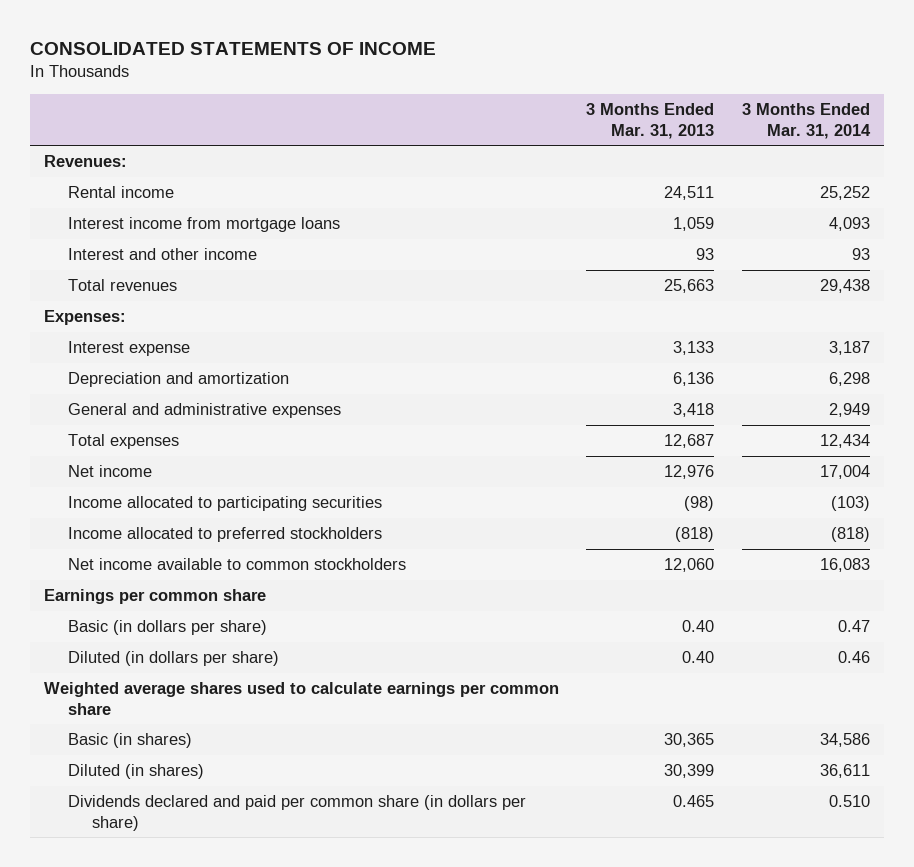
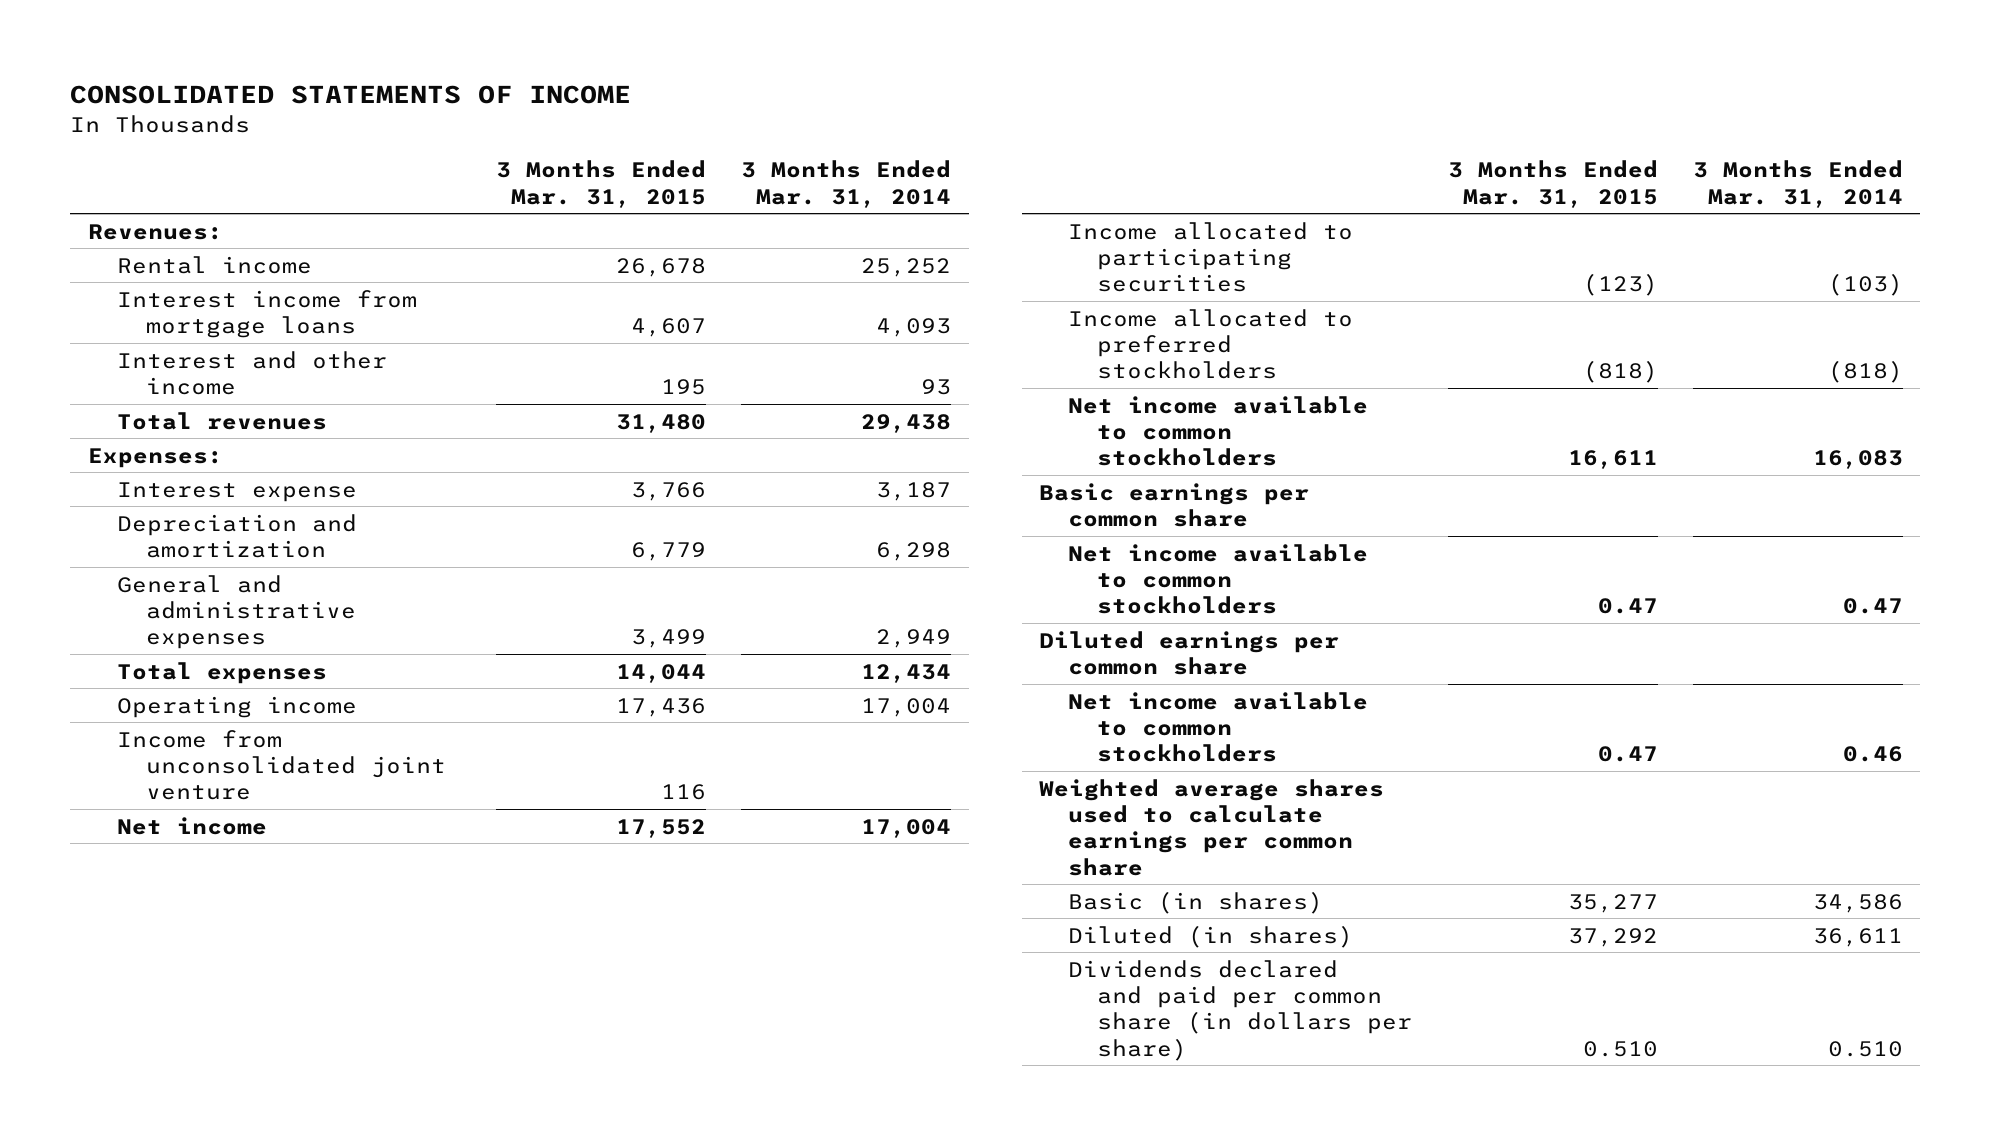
- | 3 Months Ended Mar. 31, 2013 | 3 Months Ended Mar. 31, 2014
+ | 3 Months Ended Mar. 31, 2015 | 3 Months Ended Mar. 31, 2014
+ Operating income | 17,436 | 17,004
+ Income from unconsolidated joint venture | 116 |
- Earnings per common share
- Basic (in dollars per share) | 0.40 | 0.47
- Diluted (in dollars per share) | 0.40 | 0.46
+ Basic earnings per common share
+ Net income available to common stockholders | 0.47 | 0.47
+ Diluted earnings per common share
+ Net income available to common stockholders | 0.47 | 0.46

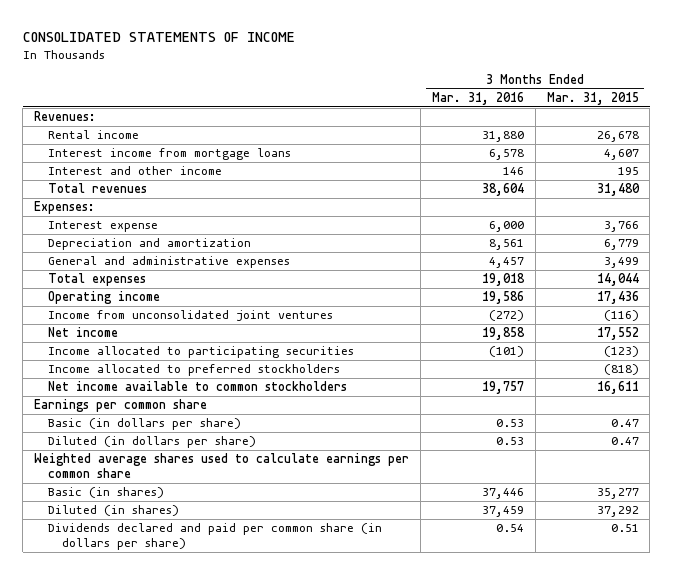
- | 3 Months Ended Mar. 31, 2015 | 3 Months Ended Mar. 31, 2014
+ | 3 Months Ended Mar. 31, 2016 | 3 Months Ended Mar. 31, 2015
- Income from unconsolidated joint venture | 116 |
+ Income from unconsolidated joint ventures | (272) | (116)
- Basic earnings per common share
- Net income available to common stockholders | 0.47 | 0.47
- Diluted earnings per common share
- Net income available to common stockholders | 0.47 | 0.46
+ Earnings per common share
+ Basic (in dollars per share) | 0.53 | 0.47
+ Diluted (in dollars per share) | 0.53 | 0.47
- Dividends declared and paid per common share (in dollars per share) | 0.510 | 0.510
+ Dividends declared and paid per common share (in dollars per share) | 0.54 | 0.51

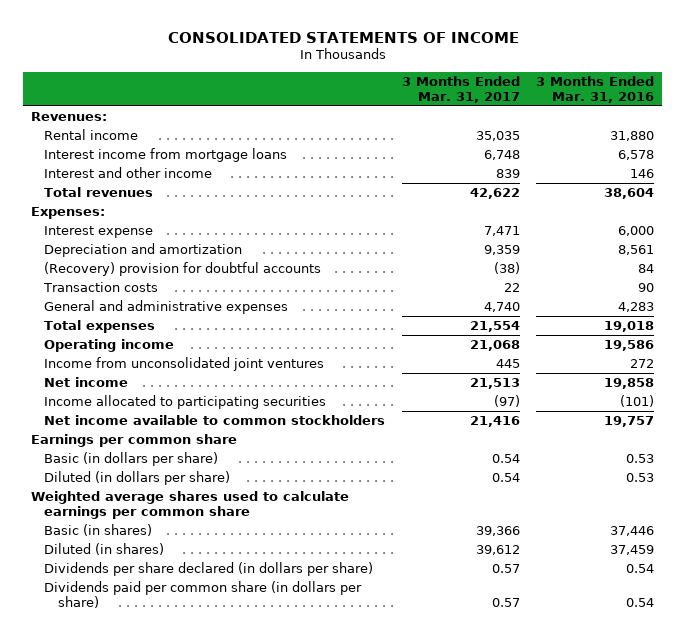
- | 3 Months Ended Mar. 31, 2016 | 3 Months Ended Mar. 31, 2015
+ | 3 Months Ended Mar. 31, 2017 | 3 Months Ended Mar. 31, 2016
- General and administrative expenses | 4,457 | 3,499
+ (Recovery) provision for doubtful accounts | (38) | 84
+ Transaction costs | 22 | 90
+ General and administrative expenses | 4,740 | 4,283
- Income from unconsolidated joint ventures | (272) | (116)
+ Income from unconsolidated joint ventures | 445 | 272
- Income allocated to preferred stockholders | | (818)
- Dividends declared and paid per common share (in dollars per share) | 0.54 | 0.51
+ Dividends per share declared (in dollars per share) | 0.57 | 0.54
+ Dividends paid per common share (in dollars per share) | 0.57 | 0.54

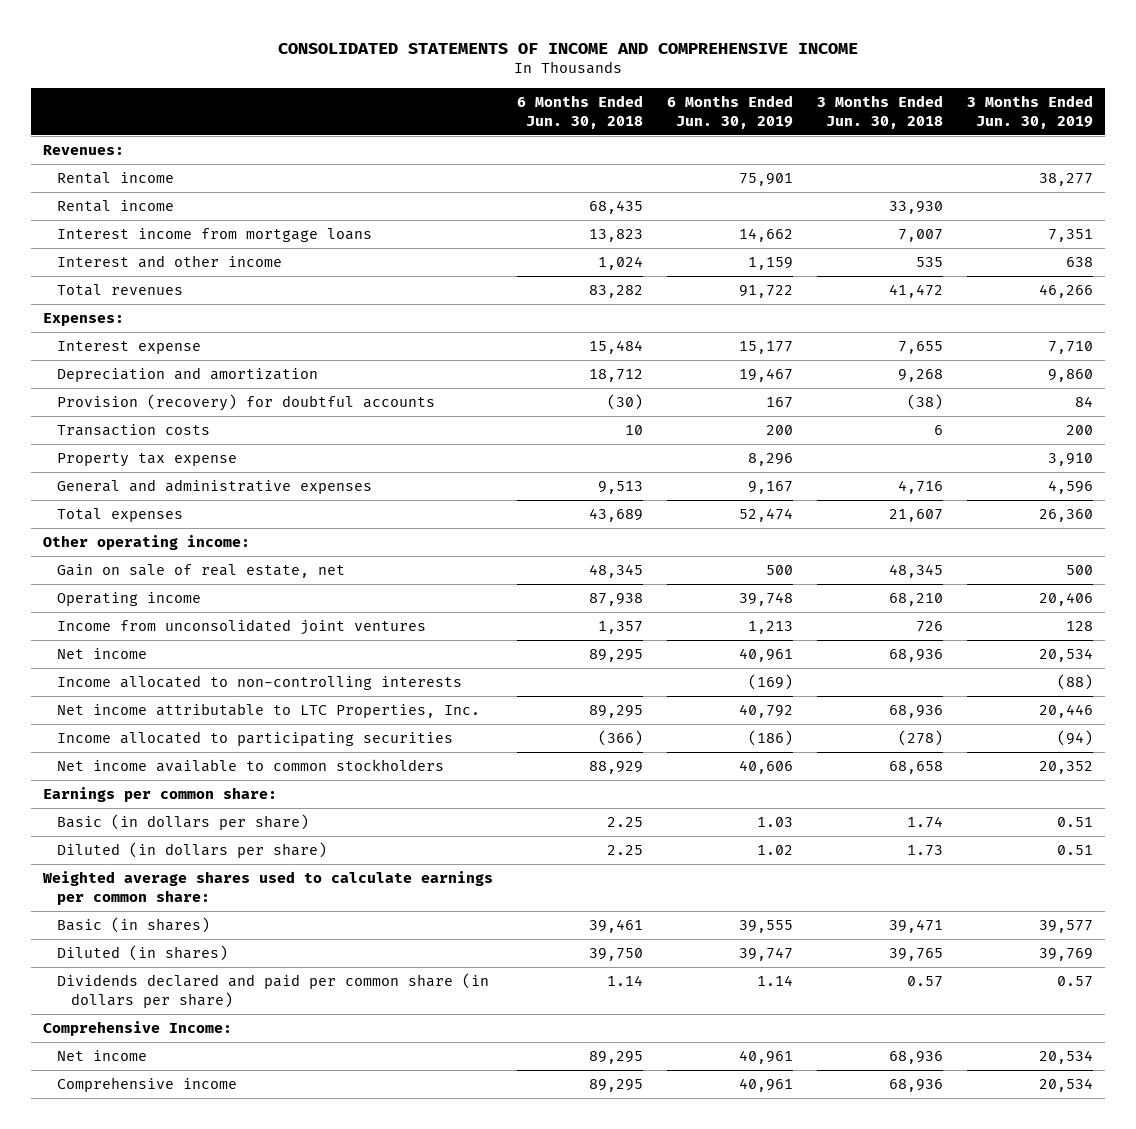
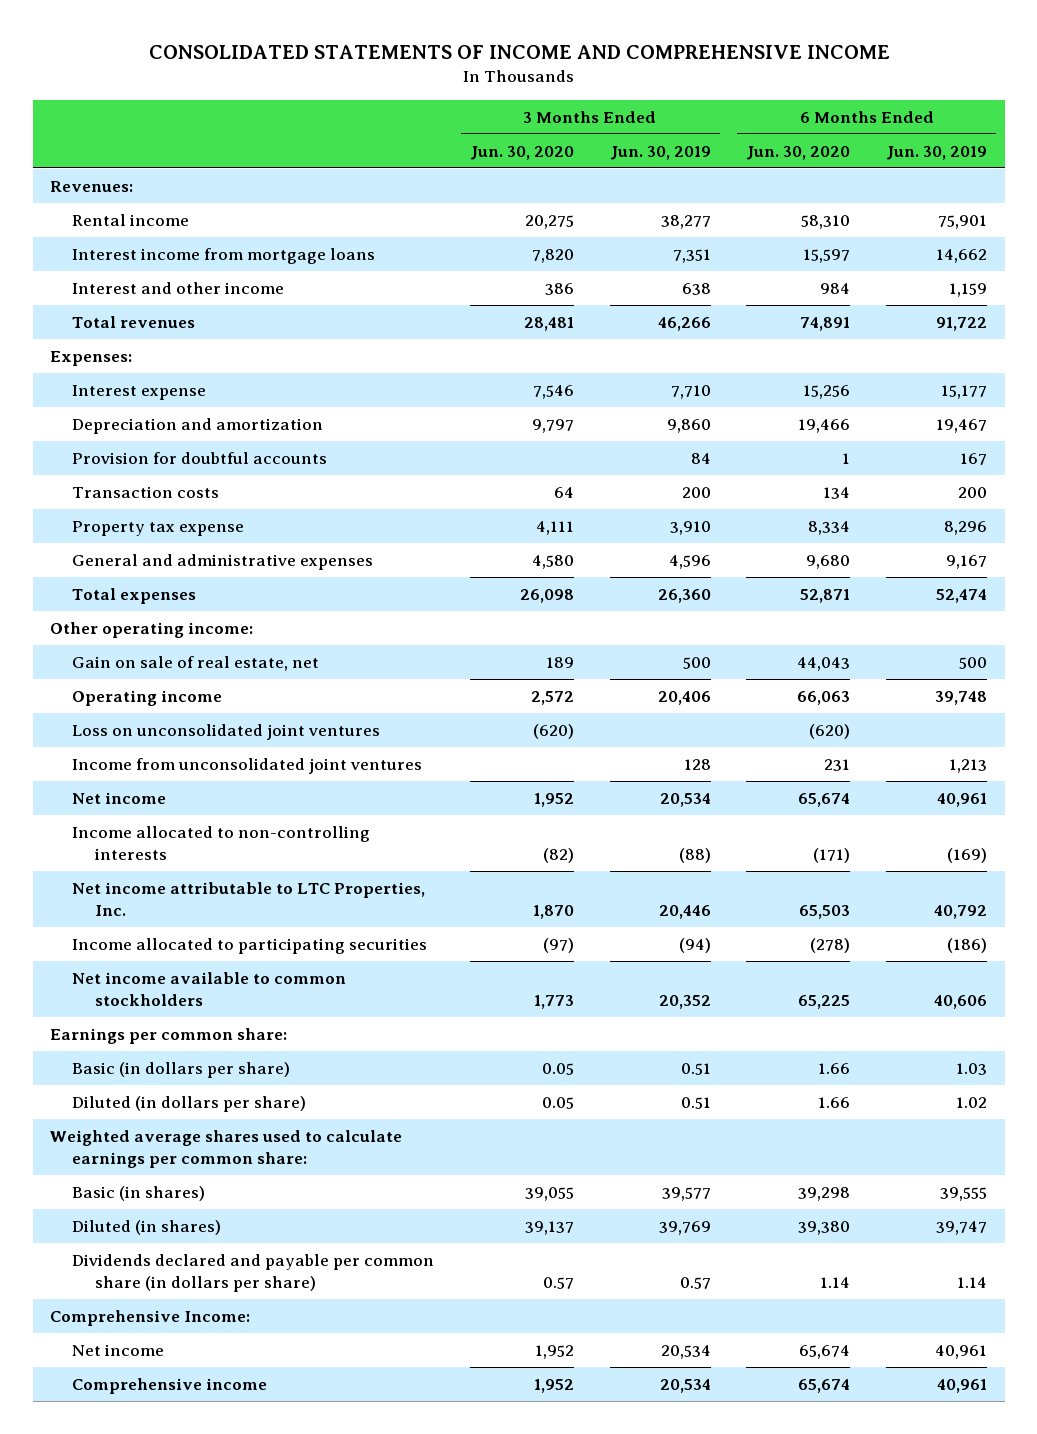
- | 6 Months Ended Jun. 30, 2018 | 6 Months Ended Jun. 30, 2019 | 3 Months Ended Jun. 30, 2018 | 3 Months Ended Jun. 30, 2019
+ | 3 Months Ended Jun. 30, 2020 | 3 Months Ended Jun. 30, 2019 | 6 Months Ended Jun. 30, 2020 | 6 Months Ended Jun. 30, 2019
- Rental income | 68,435 | | 33,930 |
- Provision (recovery) for doubtful accounts | (30) | 167 | (38) | 84
+ Provision for doubtful accounts | | 84 | 1 | 167
+ Loss on unconsolidated joint ventures | (620) | | (620) |
- Dividends declared and paid per common share (in dollars per share) | 1.14 | 1.14 | 0.57 | 0.57
+ Dividends declared and payable per common share (in dollars per share) | 0.57 | 0.57 | 1.14 | 1.14

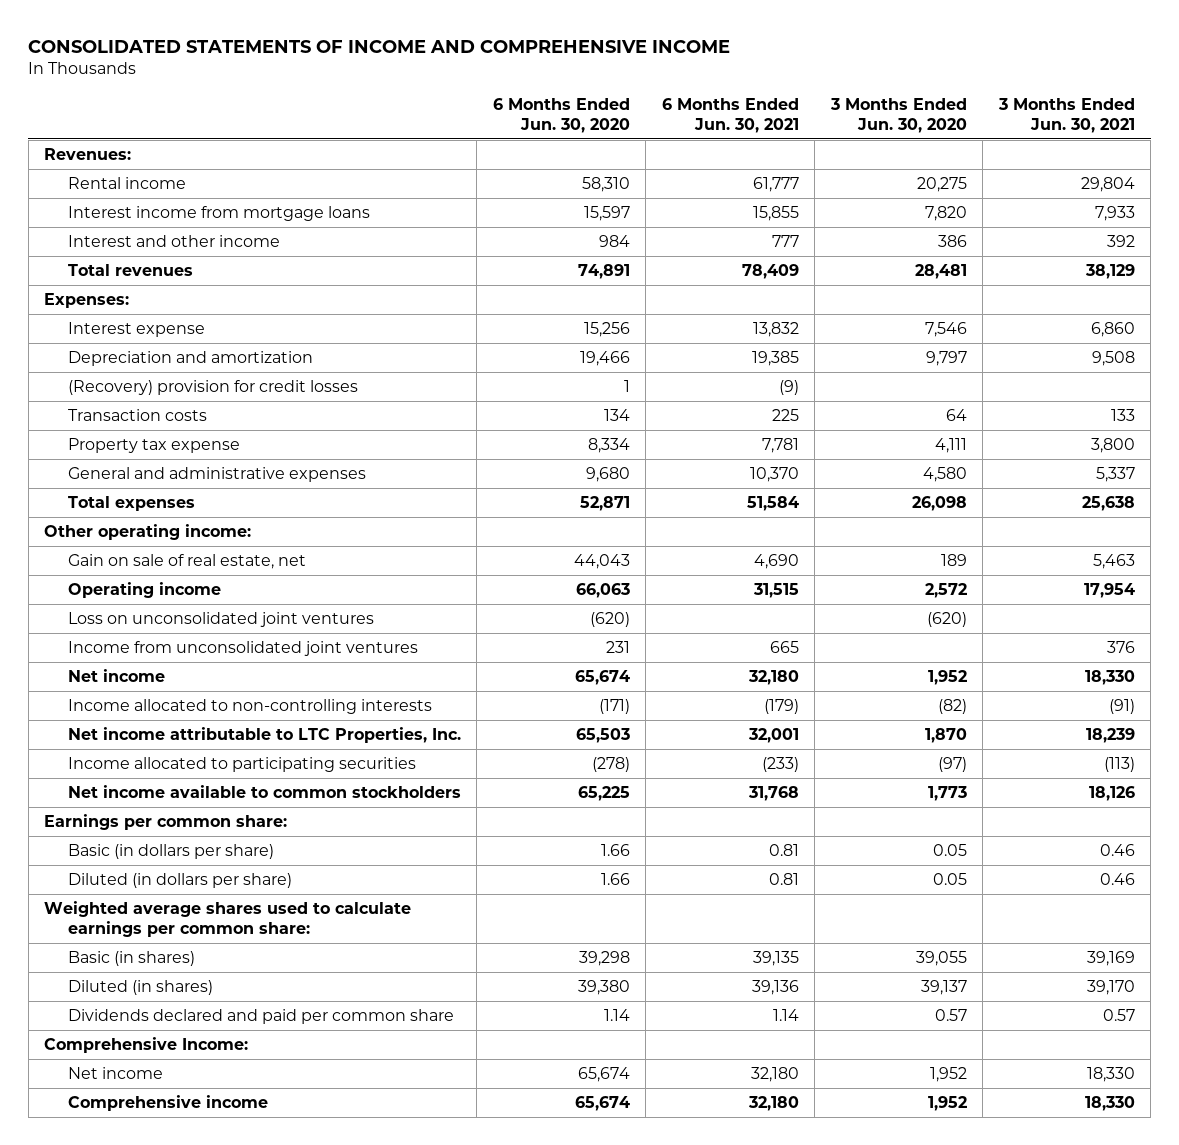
- | 3 Months Ended Jun. 30, 2020 | 3 Months Ended Jun. 30, 2019 | 6 Months Ended Jun. 30, 2020 | 6 Months Ended Jun. 30, 2019
+ | 6 Months Ended Jun. 30, 2020 | 6 Months Ended Jun. 30, 2021 | 3 Months Ended Jun. 30, 2020 | 3 Months Ended Jun. 30, 2021
- Provision for doubtful accounts | | 84 | 1 | 167
+ (Recovery) provision for credit losses | 1 | (9) | |
- Dividends declared and payable per common share (in dollars per share) | 0.57 | 0.57 | 1.14 | 1.14
+ Dividends declared and paid per common share | 1.14 | 1.14 | 0.57 | 0.57

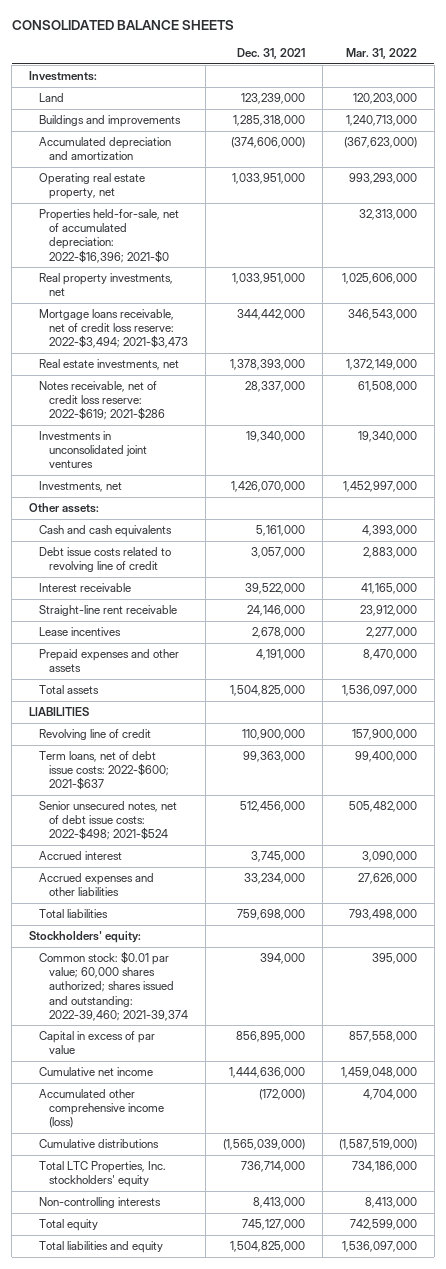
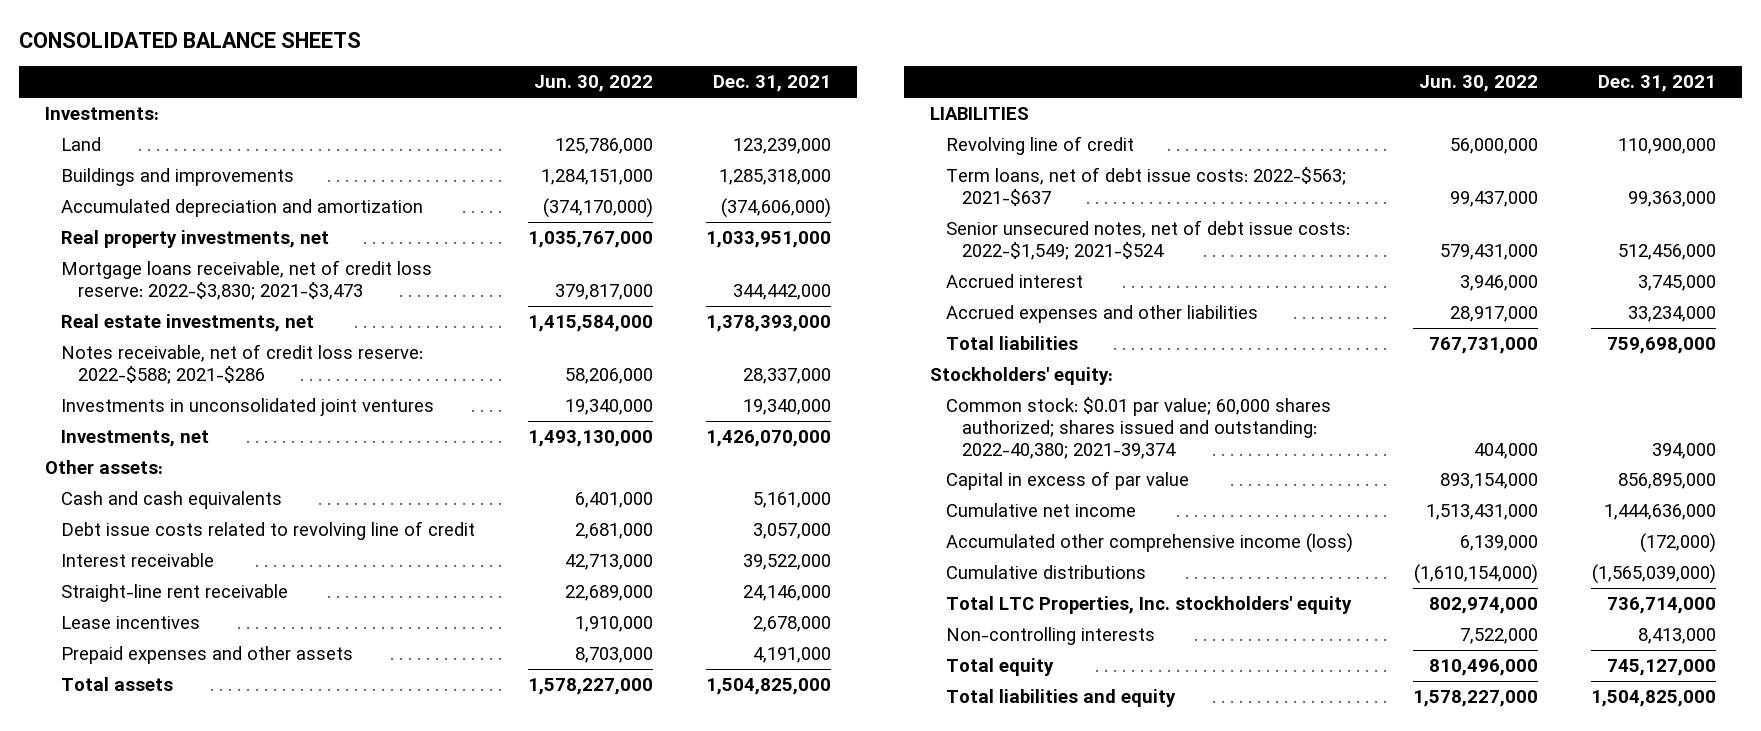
- | Dec. 31, 2021 | Mar. 31, 2022
+ | Jun. 30, 2022 | Dec. 31, 2021
- Operating real estate property, net | 1,033,951,000 | 993,293,000
- Properties held-for-sale, net of accumulated depreciation: 2022-$16,396; 2021-$0 | | 32,313,000
- Mortgage loans receivable, net of credit loss reserve: 2022-$3,494; 2021-$3,473 | 344,442,000 | 346,543,000
+ Mortgage loans receivable, net of credit loss reserve: 2022-$3,830; 2021-$3,473 | 379,817,000 | 344,442,000
- Notes receivable, net of credit loss reserve: 2022-$619; 2021-$286 | 28,337,000 | 61,508,000
+ Notes receivable, net of credit loss reserve: 2022-$588; 2021-$286 | 58,206,000 | 28,337,000
- Term loans, net of debt issue costs: 2022-$600; 2021-$637 | 99,363,000 | 99,400,000
- Senior unsecured notes, net of debt issue costs: 2022-$498; 2021-$524 | 512,456,000 | 505,482,000
+ Term loans, net of debt issue costs: 2022-$563; 2021-$637 | 99,437,000 | 99,363,000
+ Senior unsecured notes, net of debt issue costs: 2022-$1,549; 2021-$524 | 579,431,000 | 512,456,000
- Common stock: $0.01 par value; 60,000 shares authorized; shares issued and outstanding: 2022-39,460; 2021-39,374 | 394,000 | 395,000
+ Common stock: $0.01 par value; 60,000 shares authorized; shares issued and outstanding: 2022-40,380; 2021-39,374 | 404,000 | 394,000

